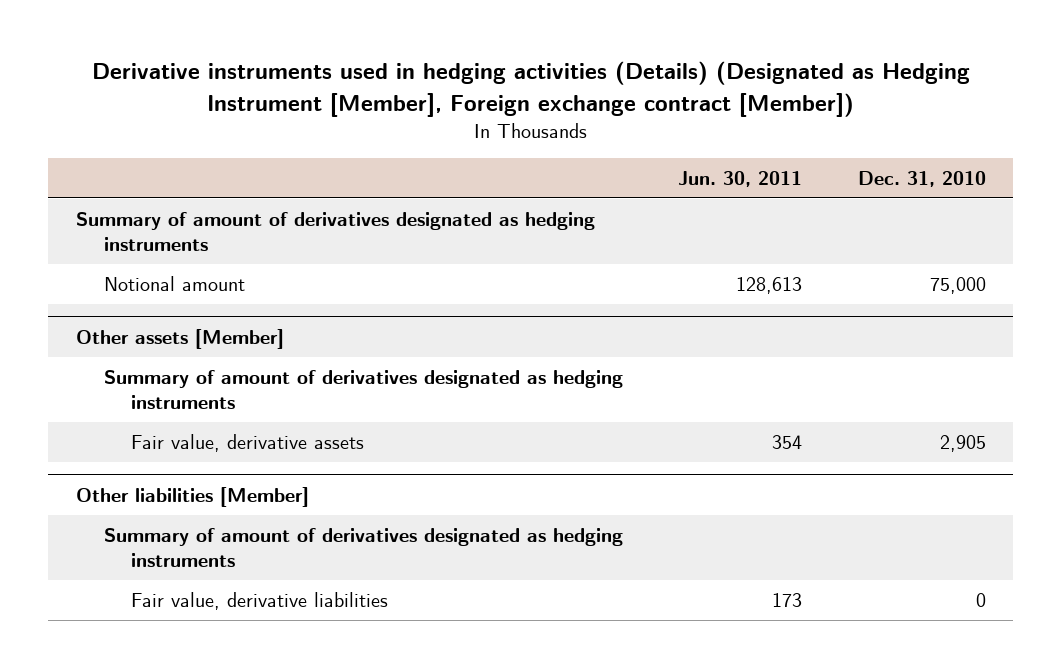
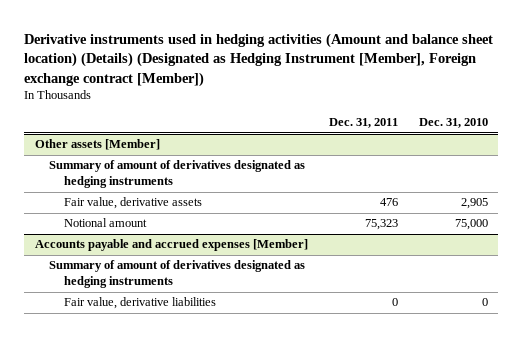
- Derivative instruments used in hedging activities (Details) (Designated as Hedging Instrument [Member], Foreign exchange contract [Member])
+ Derivative instruments used in hedging activities (Amount and balance sheet location) (Details) (Designated as Hedging Instrument [Member], Foreign exchange contract [Member])
- | Jun. 30, 2011 | Dec. 31, 2010
+ | Dec. 31, 2011 | Dec. 31, 2010
- Summary of amount of derivatives designated as hedging instruments
- Notional amount | 128,613 | 75,000
- Other liabilities [Member]
@ Other assets [Member]
+ Notional amount | 75,323 | 75,000
+ Accounts payable and accrued expenses [Member]

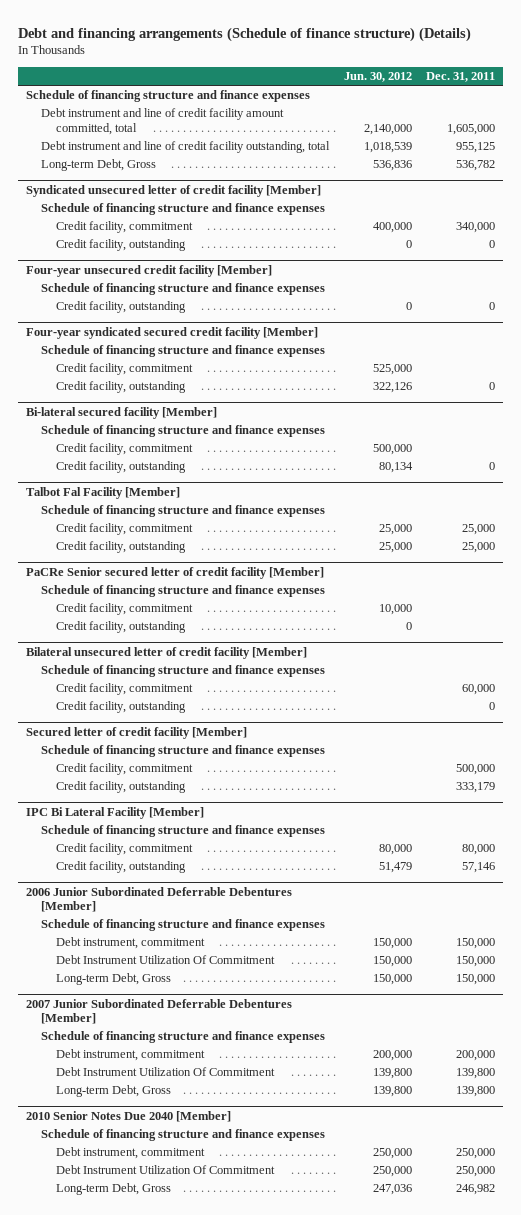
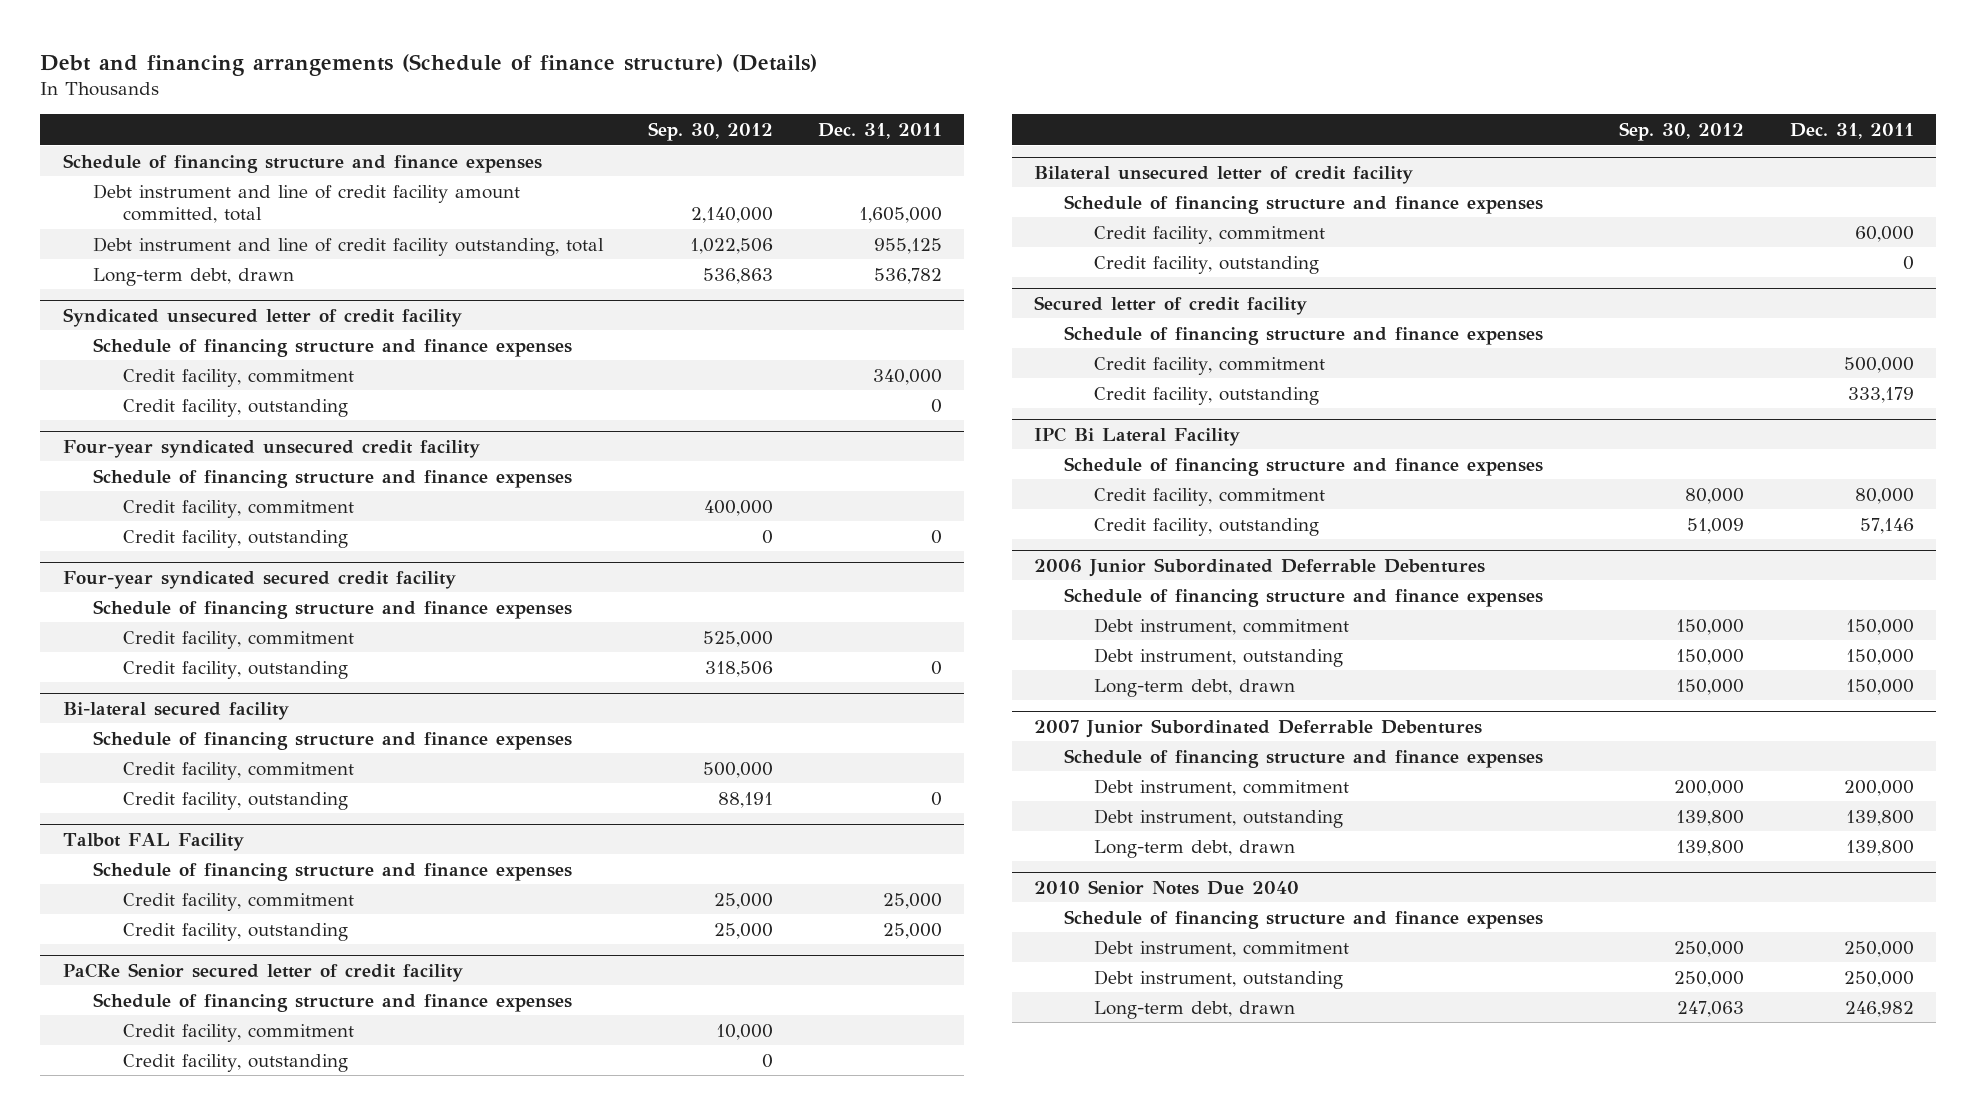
- | Jun. 30, 2012 | Dec. 31, 2011
+ | Sep. 30, 2012 | Dec. 31, 2011
- Long-term Debt, Gross | 536,836 | 536,782
- Syndicated unsecured letter of credit facility [Member]
+ Long-term debt, drawn | 536,863 | 536,782
+ Syndicated unsecured letter of credit facility
- Four-year unsecured credit facility [Member]
+ Four-year syndicated unsecured credit facility
+ Credit facility, commitment | 400,000 |
- Four-year syndicated secured credit facility [Member]
+ Four-year syndicated secured credit facility
- Bi-lateral secured facility [Member]
+ Bi-lateral secured facility
- Talbot Fal Facility [Member]
+ Talbot FAL Facility
- PaCRe Senior secured letter of credit facility [Member]
+ PaCRe Senior secured letter of credit facility
- Bilateral unsecured letter of credit facility [Member]
+ Bilateral unsecured letter of credit facility
- Secured letter of credit facility [Member]
+ Secured letter of credit facility
- IPC Bi Lateral Facility [Member]
+ IPC Bi Lateral Facility
- 2006 Junior Subordinated Deferrable Debentures [Member]
+ 2006 Junior Subordinated Deferrable Debentures
- Debt Instrument Utilization Of Commitment | 150,000 | 150,000
- Long-term Debt, Gross | 150,000 | 150,000
- 2007 Junior Subordinated Deferrable Debentures [Member]
+ Debt instrument, outstanding | 150,000 | 150,000
+ Long-term debt, drawn | 150,000 | 150,000
+ 2007 Junior Subordinated Deferrable Debentures
- Debt Instrument Utilization Of Commitment | 139,800 | 139,800
- Long-term Debt, Gross | 139,800 | 139,800
- 2010 Senior Notes Due 2040 [Member]
+ Debt instrument, outstanding | 139,800 | 139,800
+ Long-term debt, drawn | 139,800 | 139,800
+ 2010 Senior Notes Due 2040
- Debt Instrument Utilization Of Commitment | 250,000 | 250,000
- Long-term Debt, Gross | 247,036 | 246,982
+ Debt instrument, outstanding | 250,000 | 250,000
+ Long-term debt, drawn | 247,063 | 246,982

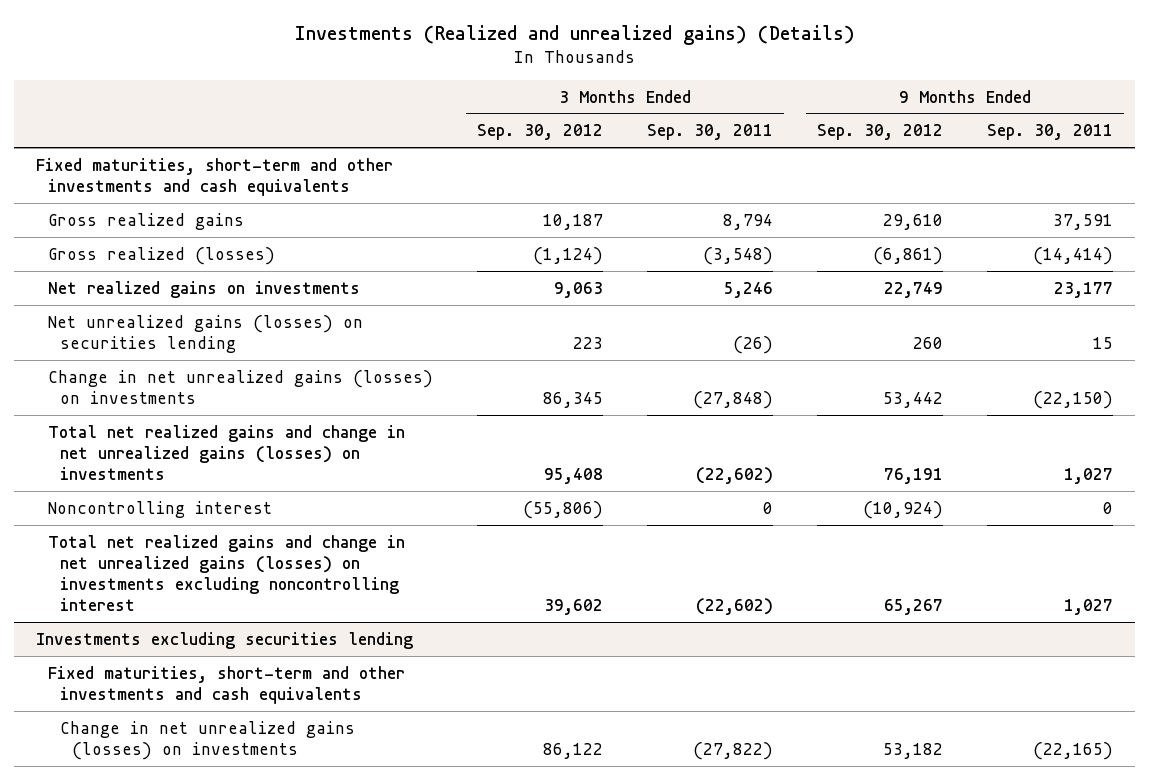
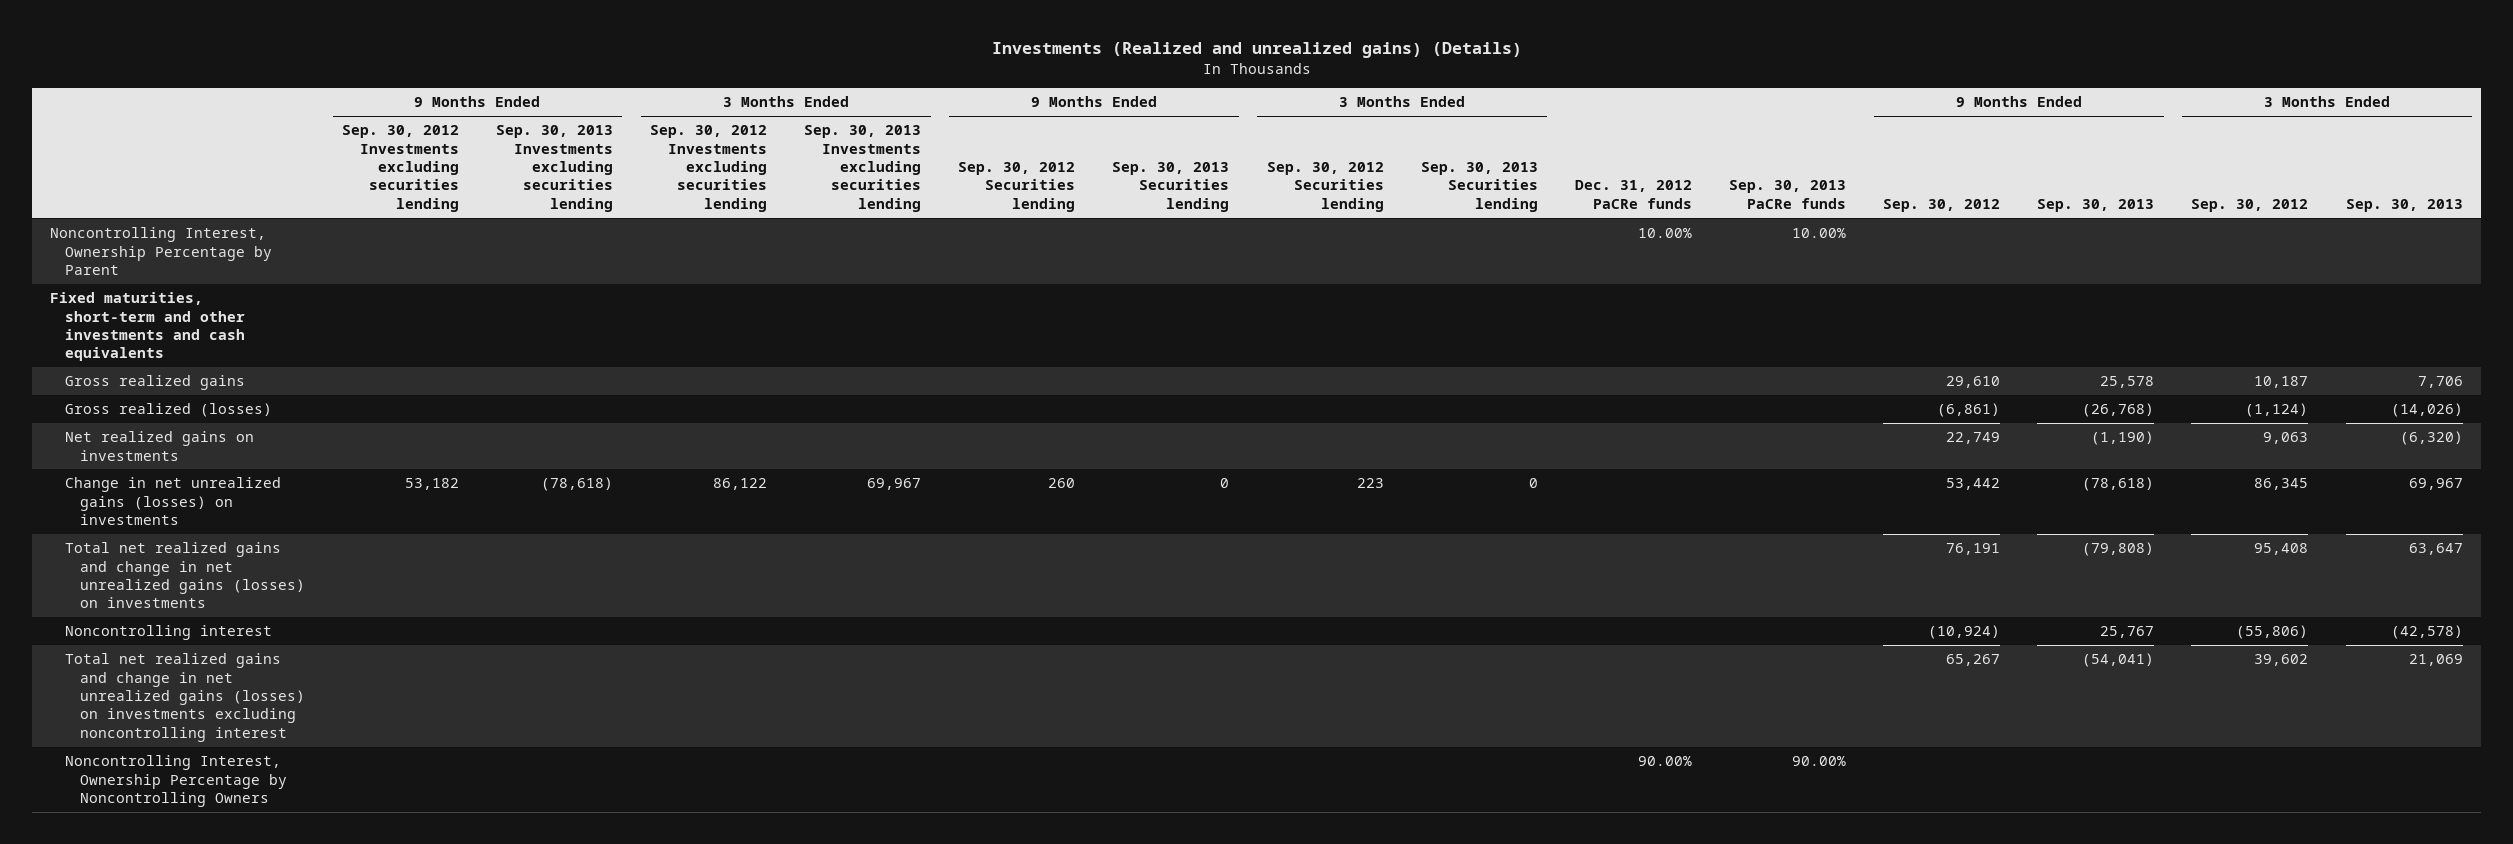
- | 3 Months Ended Sep. 30, 2012 | 3 Months Ended Sep. 30, 2011 | 9 Months Ended Sep. 30, 2012 | 9 Months Ended Sep. 30, 2011
+ | 9 Months Ended Sep. 30, 2012 Investments excluding securities lending | 9 Months Ended Sep. 30, 2013 Investments excluding securities lending | 3 Months Ended Sep. 30, 2012 Investments excluding securities lending | 3 Months Ended Sep. 30, 2013 Investments excluding securities lending | 9 Months Ended Sep. 30, 2012 Securities lending | 9 Months Ended Sep. 30, 2013 Securities lending | 3 Months Ended Sep. 30, 2012 Securities lending | 3 Months Ended Sep. 30, 2013 Securities lending | Dec. 31, 2012 PaCRe funds | Sep. 30, 2013 PaCRe funds | 9 Months Ended Sep. 30, 2012 | 9 Months Ended Sep. 30, 2013 | 3 Months Ended Sep. 30, 2012 | 3 Months Ended Sep. 30, 2013
+ Noncontrolling Interest, Ownership Percentage by Parent | | | | | | | | | 10.00% | 10.00% | | | |
- Net unrealized gains (losses) on securities lending | 223 | (26) | 260 | 15
- Investments excluding securities lending
- Fixed maturities, short-term and other investments and cash equivalents
- Change in net unrealized gains (losses) on investments | 86,122 | (27,822) | 53,182 | (22,165)
+ Noncontrolling Interest, Ownership Percentage by Noncontrolling Owners | | | | | | | | | 90.00% | 90.00% | | | |

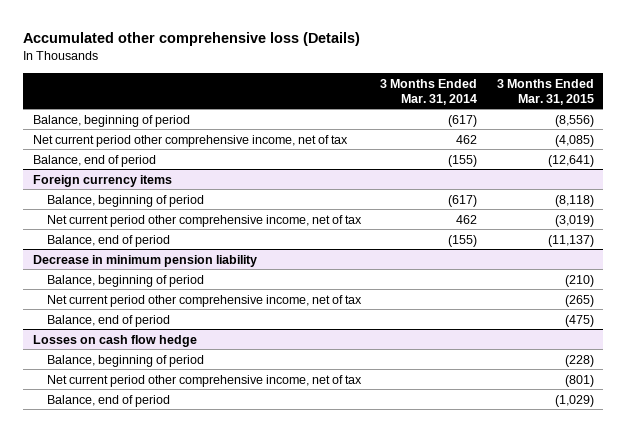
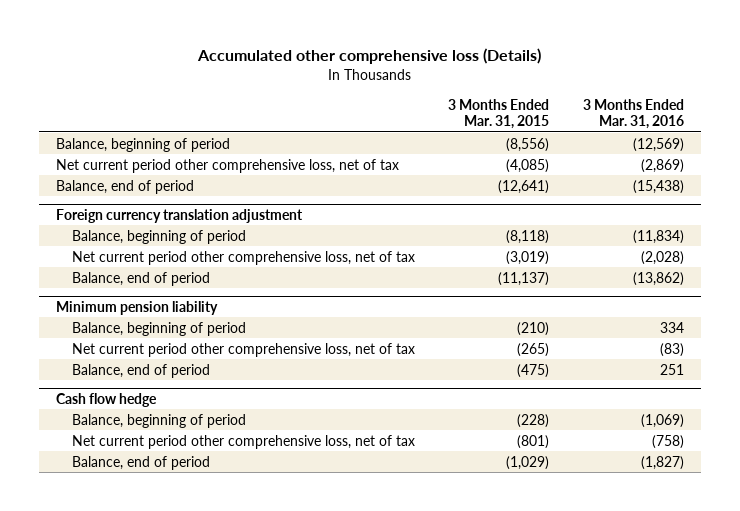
- | 3 Months Ended Mar. 31, 2014 | 3 Months Ended Mar. 31, 2015
+ | 3 Months Ended Mar. 31, 2015 | 3 Months Ended Mar. 31, 2016
- Net current period other comprehensive income, net of tax | 462 | (4,085)
+ Net current period other comprehensive loss, net of tax | (4,085) | (2,869)
- Foreign currency items
+ Foreign currency translation adjustment
- Net current period other comprehensive income, net of tax | 462 | (3,019)
+ Net current period other comprehensive loss, net of tax | (3,019) | (2,028)
- Decrease in minimum pension liability
+ Minimum pension liability
- Net current period other comprehensive income, net of tax | | (265)
+ Net current period other comprehensive loss, net of tax | (265) | (83)
- Losses on cash flow hedge
+ Cash flow hedge
- Net current period other comprehensive income, net of tax | | (801)
+ Net current period other comprehensive loss, net of tax | (801) | (758)

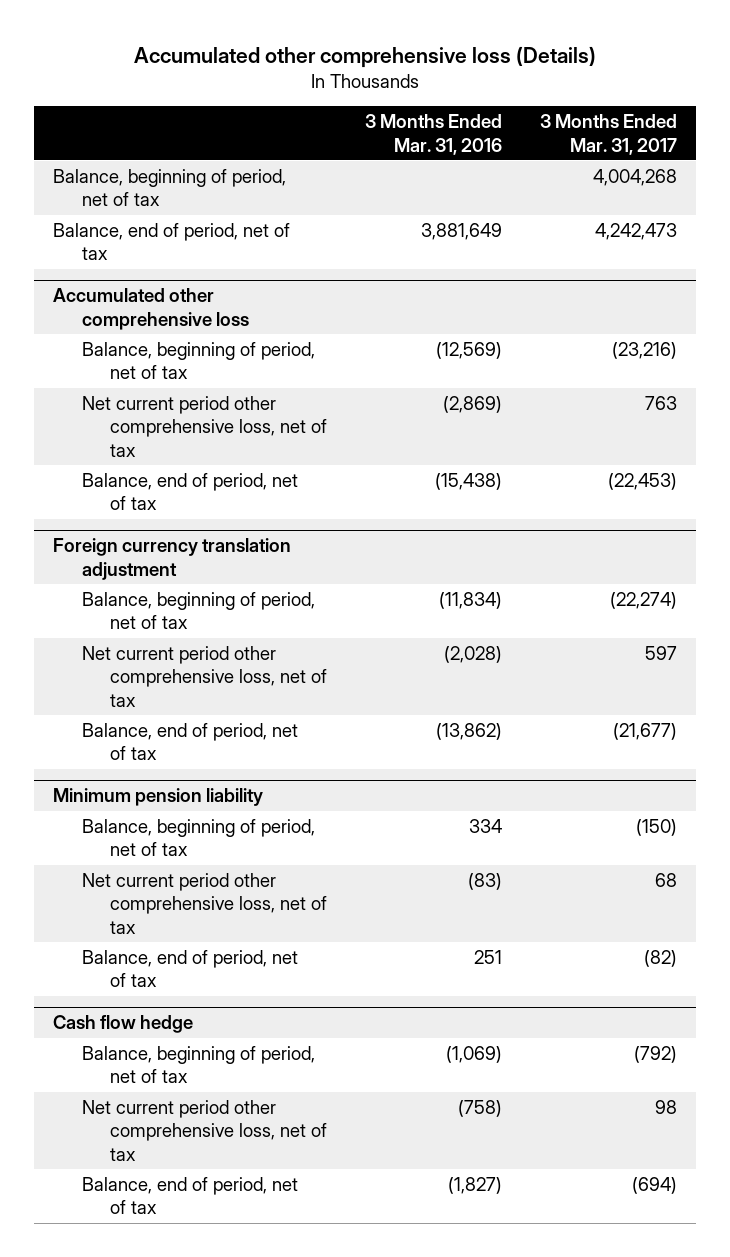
- | 3 Months Ended Mar. 31, 2015 | 3 Months Ended Mar. 31, 2016
+ | 3 Months Ended Mar. 31, 2016 | 3 Months Ended Mar. 31, 2017
- Balance, beginning of period | (8,556) | (12,569)
+ Balance, beginning of period, net of tax | | 4,004,268
+ Balance, end of period, net of tax | 3,881,649 | 4,242,473
+ Accumulated other comprehensive loss
+ Balance, beginning of period, net of tax | (12,569) | (23,216)
- Balance, end of period | (12,641) | (15,438)
+ Balance, end of period, net of tax | (15,438) | (22,453)
@ Foreign currency translation adjustment
- Balance, beginning of period | (8,118) | (11,834)
+ Balance, beginning of period, net of tax | (11,834) | (22,274)
- Balance, end of period | (11,137) | (13,862)
+ Balance, end of period, net of tax | (13,862) | (21,677)
@ Minimum pension liability
- Balance, beginning of period | (210) | 334
+ Balance, beginning of period, net of tax | 334 | (150)
- Balance, end of period | (475) | 251
+ Balance, end of period, net of tax | 251 | (82)
@ Cash flow hedge
- Balance, beginning of period | (228) | (1,069)
+ Balance, beginning of period, net of tax | (1,069) | (792)
- Balance, end of period | (1,029) | (1,827)
+ Balance, end of period, net of tax | (1,827) | (694)

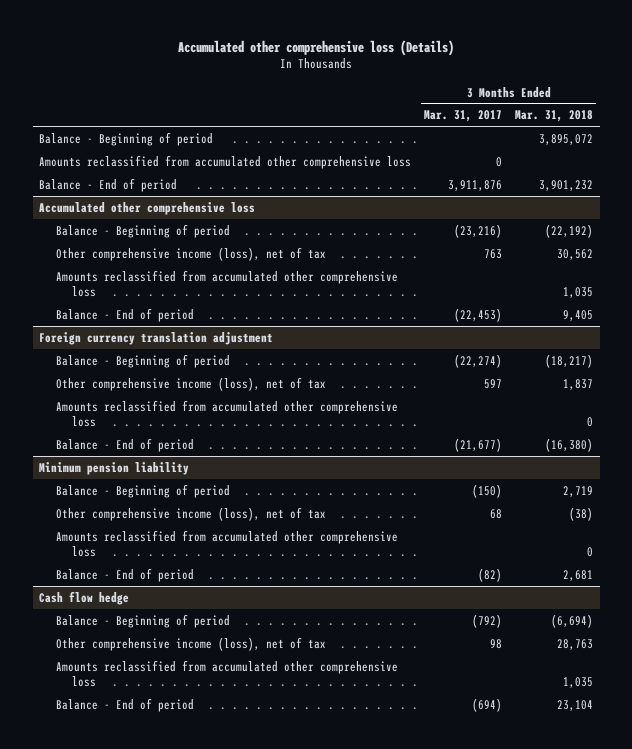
- | 3 Months Ended Mar. 31, 2016 | 3 Months Ended Mar. 31, 2017
+ | 3 Months Ended Mar. 31, 2017 | 3 Months Ended Mar. 31, 2018
- Balance, beginning of period, net of tax | | 4,004,268
- Balance, end of period, net of tax | 3,881,649 | 4,242,473
+ Balance - Beginning of period | | 3,895,072
+ Amounts reclassified from accumulated other comprehensive loss | 0 |
+ Balance - End of period | 3,911,876 | 3,901,232
@ Accumulated other comprehensive loss
- Balance, beginning of period, net of tax | (12,569) | (23,216)
- Net current period other comprehensive loss, net of tax | (2,869) | 763
- Balance, end of period, net of tax | (15,438) | (22,453)
+ Balance - Beginning of period | (23,216) | (22,192)
+ Other comprehensive income (loss), net of tax | 763 | 30,562
+ Amounts reclassified from accumulated other comprehensive loss | | 1,035
+ Balance - End of period | (22,453) | 9,405
@ Foreign currency translation adjustment
- Balance, beginning of period, net of tax | (11,834) | (22,274)
- Net current period other comprehensive loss, net of tax | (2,028) | 597
- Balance, end of period, net of tax | (13,862) | (21,677)
+ Balance - Beginning of period | (22,274) | (18,217)
+ Other comprehensive income (loss), net of tax | 597 | 1,837
+ Amounts reclassified from accumulated other comprehensive loss | | 0
+ Balance - End of period | (21,677) | (16,380)
@ Minimum pension liability
- Balance, beginning of period, net of tax | 334 | (150)
- Net current period other comprehensive loss, net of tax | (83) | 68
- Balance, end of period, net of tax | 251 | (82)
+ Balance - Beginning of period | (150) | 2,719
+ Other comprehensive income (loss), net of tax | 68 | (38)
+ Amounts reclassified from accumulated other comprehensive loss | | 0
+ Balance - End of period | (82) | 2,681
@ Cash flow hedge
- Balance, beginning of period, net of tax | (1,069) | (792)
- Net current period other comprehensive loss, net of tax | (758) | 98
- Balance, end of period, net of tax | (1,827) | (694)
+ Balance - Beginning of period | (792) | (6,694)
+ Other comprehensive income (loss), net of tax | 98 | 28,763
+ Amounts reclassified from accumulated other comprehensive loss | | 1,035
+ Balance - End of period | (694) | 23,104

